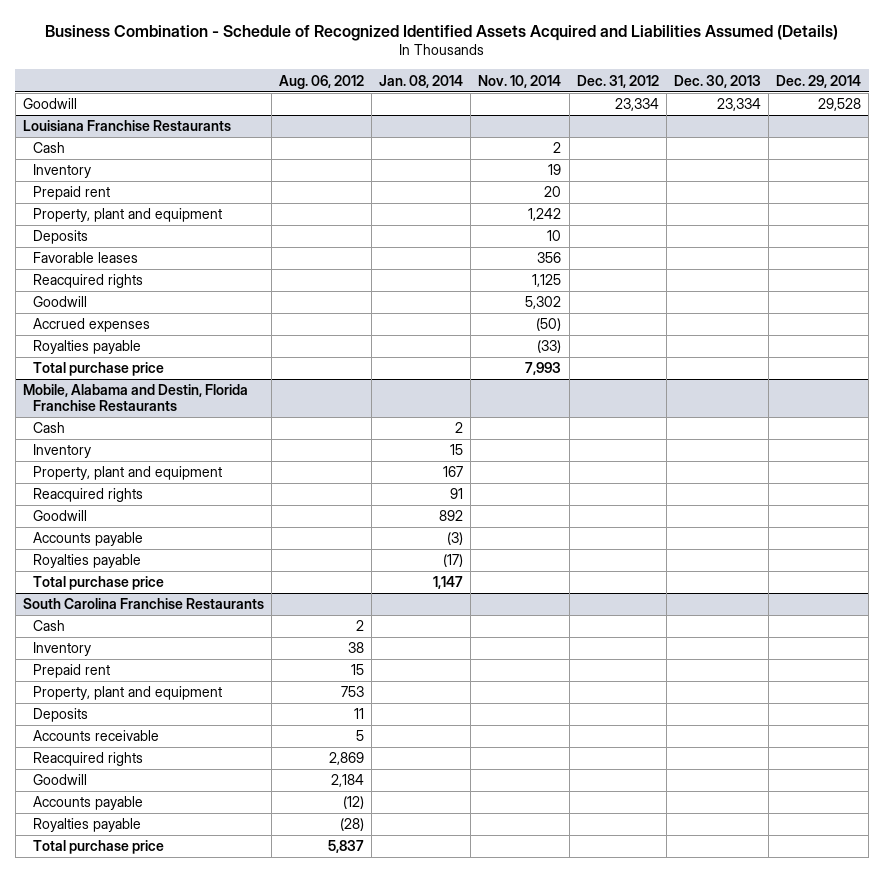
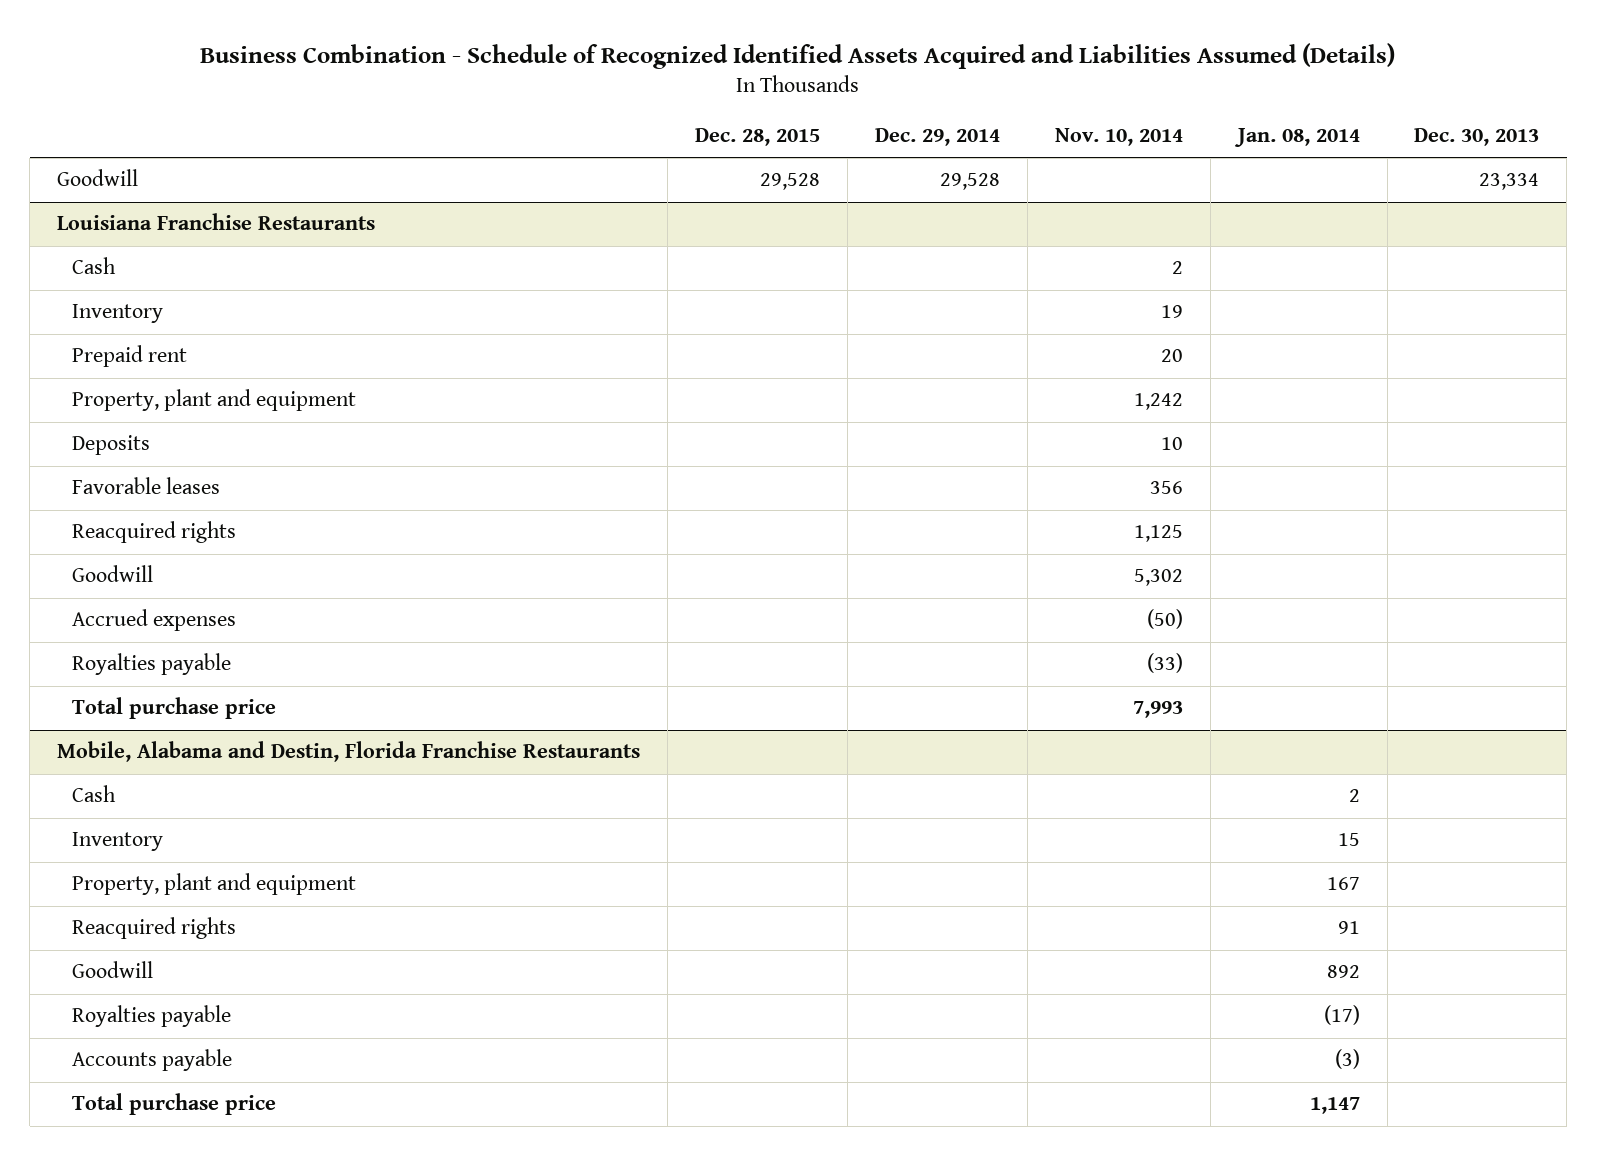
- | Aug. 06, 2012 | Jan. 08, 2014 | Nov. 10, 2014 | Dec. 31, 2012 | Dec. 30, 2013 | Dec. 29, 2014
+ | Dec. 28, 2015 | Dec. 29, 2014 | Nov. 10, 2014 | Jan. 08, 2014 | Dec. 30, 2013
@ Mobile, Alabama and Destin, Florida Franchise Restaurants
moved down: Accounts payable | | | | (3) |
- South Carolina Franchise Restaurants
- Cash | 2 | | | | |
- Inventory | 38 | | | | |
- Prepaid rent | 15 | | | | |
- Property, plant and equipment | 753 | | | | |
- Deposits | 11 | | | | |
- Accounts receivable | 5 | | | | |
- Reacquired rights | 2,869 | | | | |
- Goodwill | 2,184 | | | | |
- Accounts payable | (12) | | | | |
- Royalties payable | (28) | | | | |
- Total purchase price | 5,837 | | | | |

